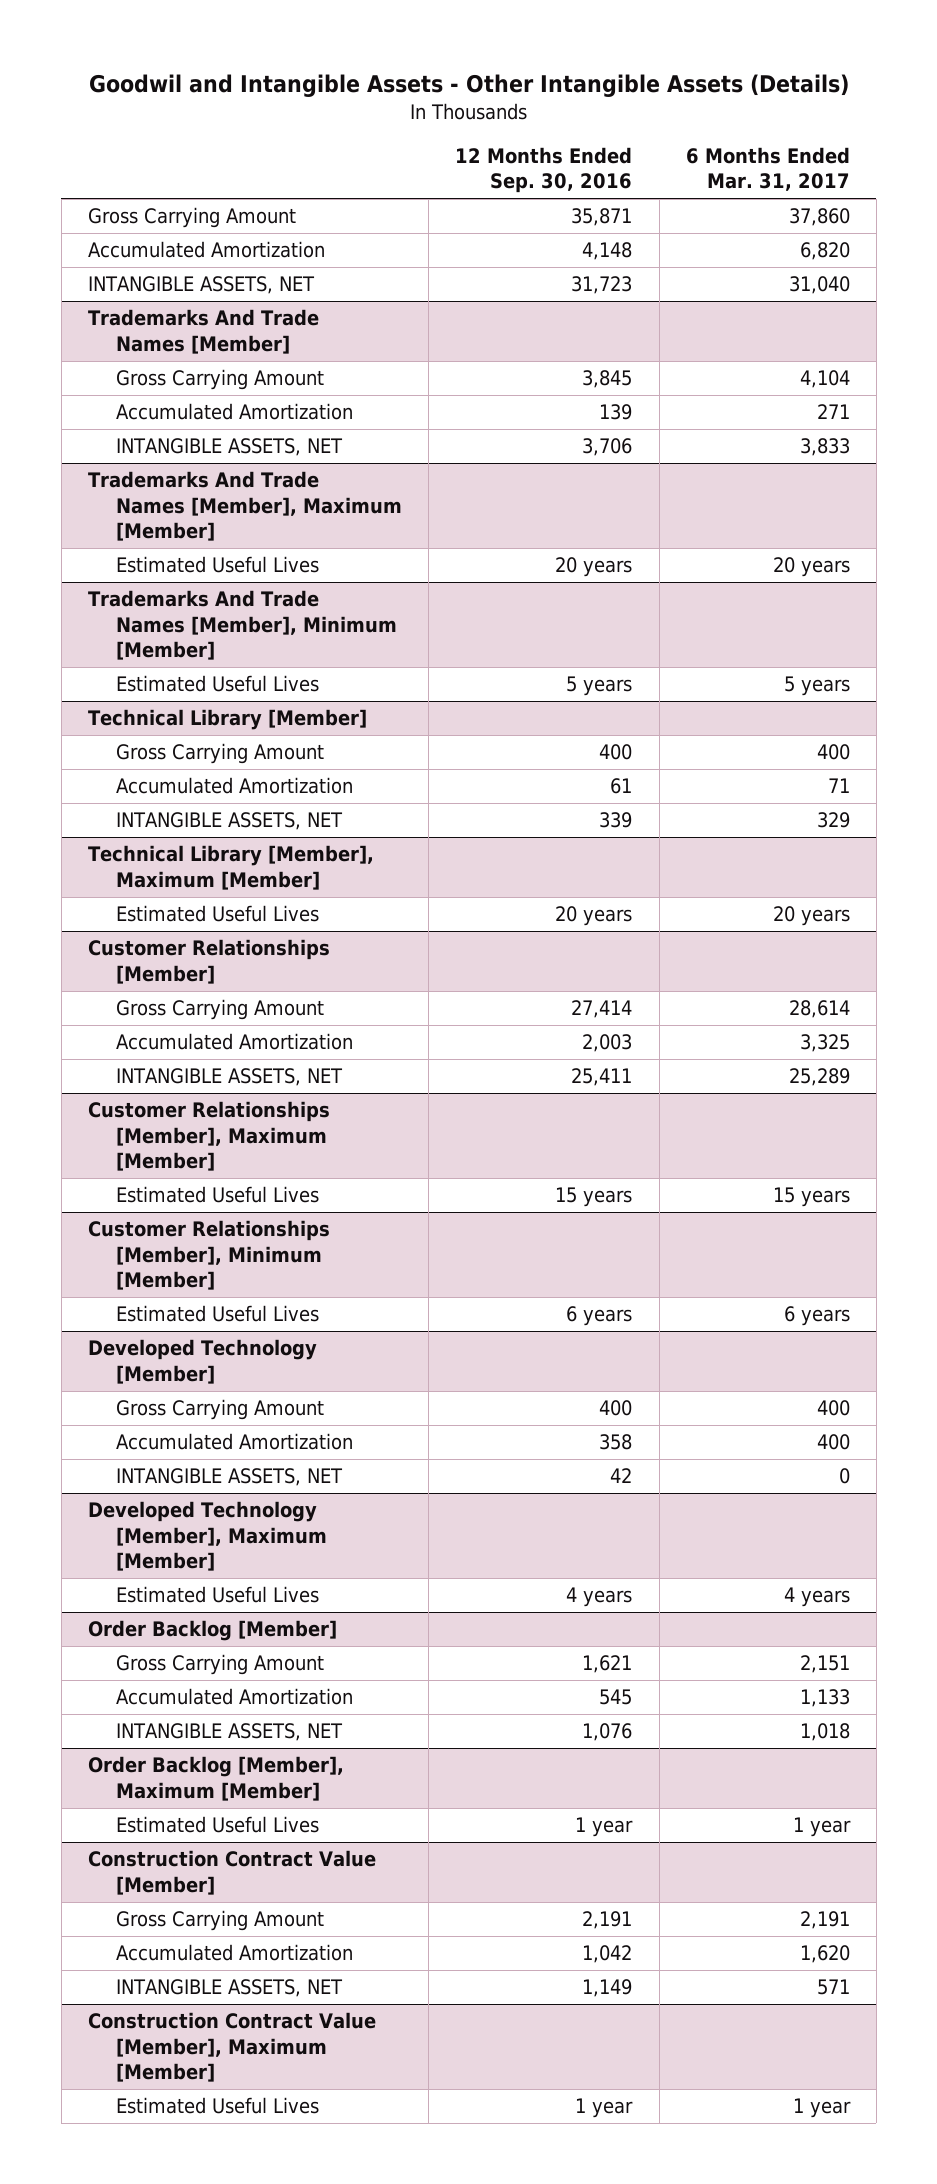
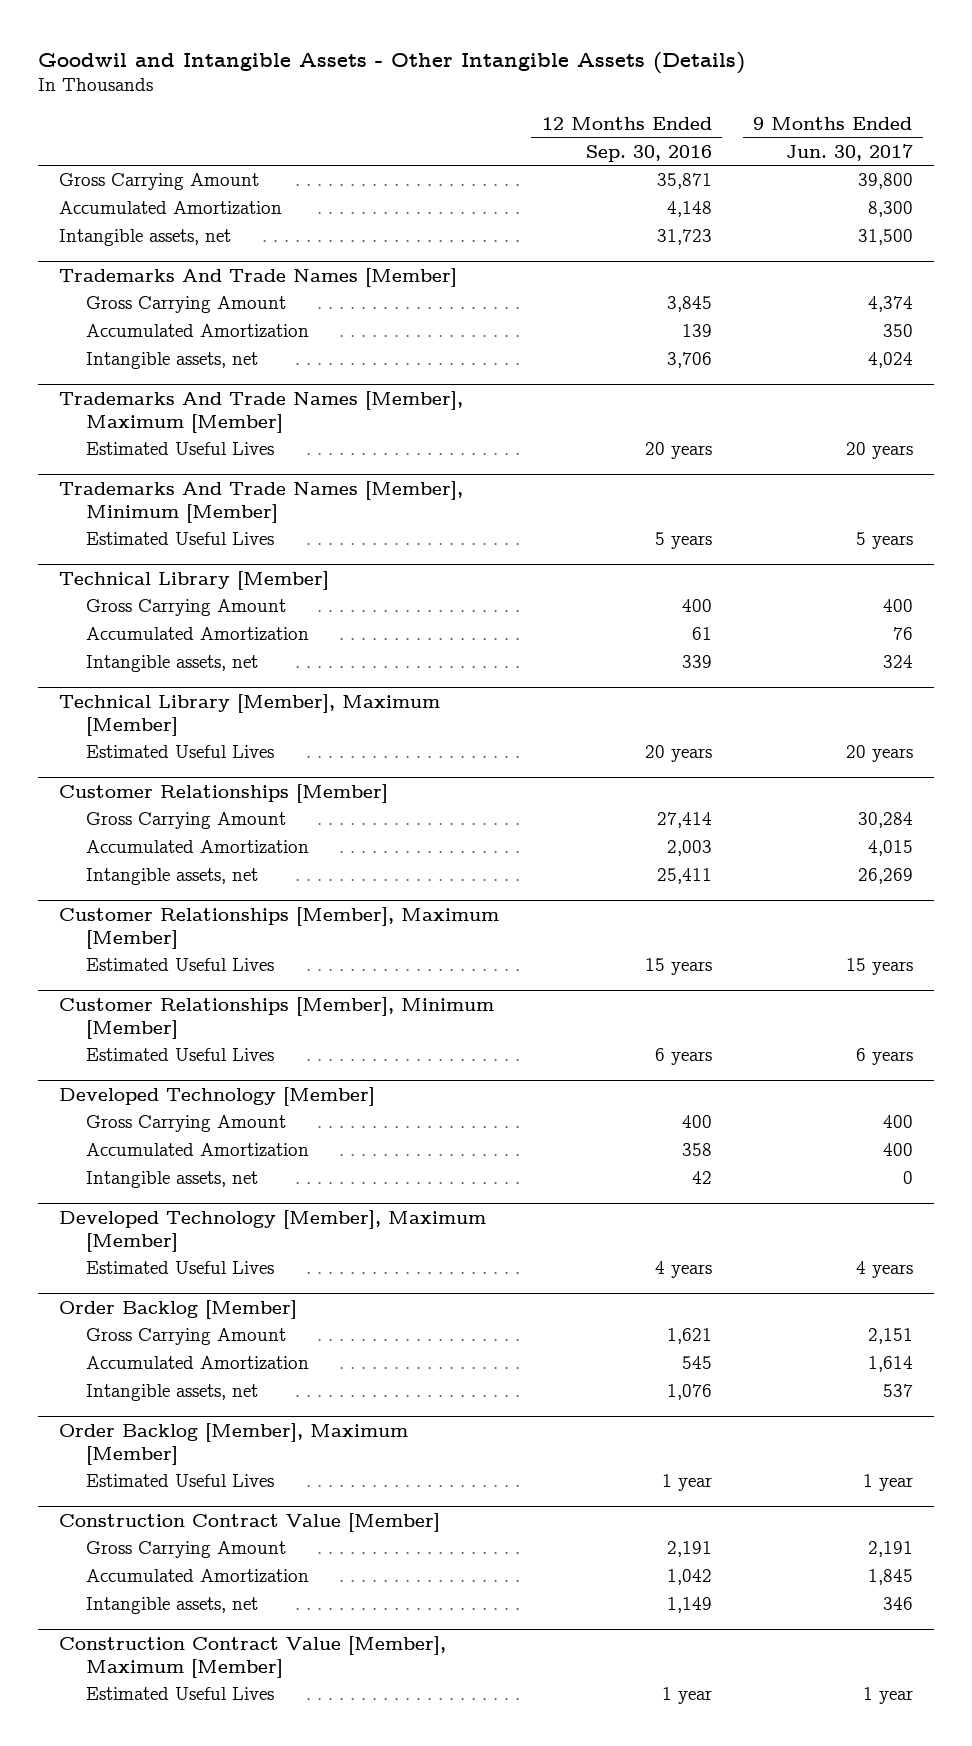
- | 12 Months Ended Sep. 30, 2016 | 6 Months Ended Mar. 31, 2017
+ | 12 Months Ended Sep. 30, 2016 | 9 Months Ended Jun. 30, 2017
- INTANGIBLE ASSETS, NET | 31,723 | 31,040
+ Intangible assets, net | 31,723 | 31,500
@ Trademarks And Trade Names [Member]
- INTANGIBLE ASSETS, NET | 3,706 | 3,833
+ Intangible assets, net | 3,706 | 4,024
@ Technical Library [Member]
- INTANGIBLE ASSETS, NET | 339 | 329
+ Intangible assets, net | 339 | 324
@ Customer Relationships [Member]
- INTANGIBLE ASSETS, NET | 25,411 | 25,289
+ Intangible assets, net | 25,411 | 26,269
@ Developed Technology [Member]
- INTANGIBLE ASSETS, NET | 42 | 0
+ Intangible assets, net | 42 | 0
@ Order Backlog [Member]
- INTANGIBLE ASSETS, NET | 1,076 | 1,018
+ Intangible assets, net | 1,076 | 537
@ Construction Contract Value [Member]
- INTANGIBLE ASSETS, NET | 1,149 | 571
+ Intangible assets, net | 1,149 | 346

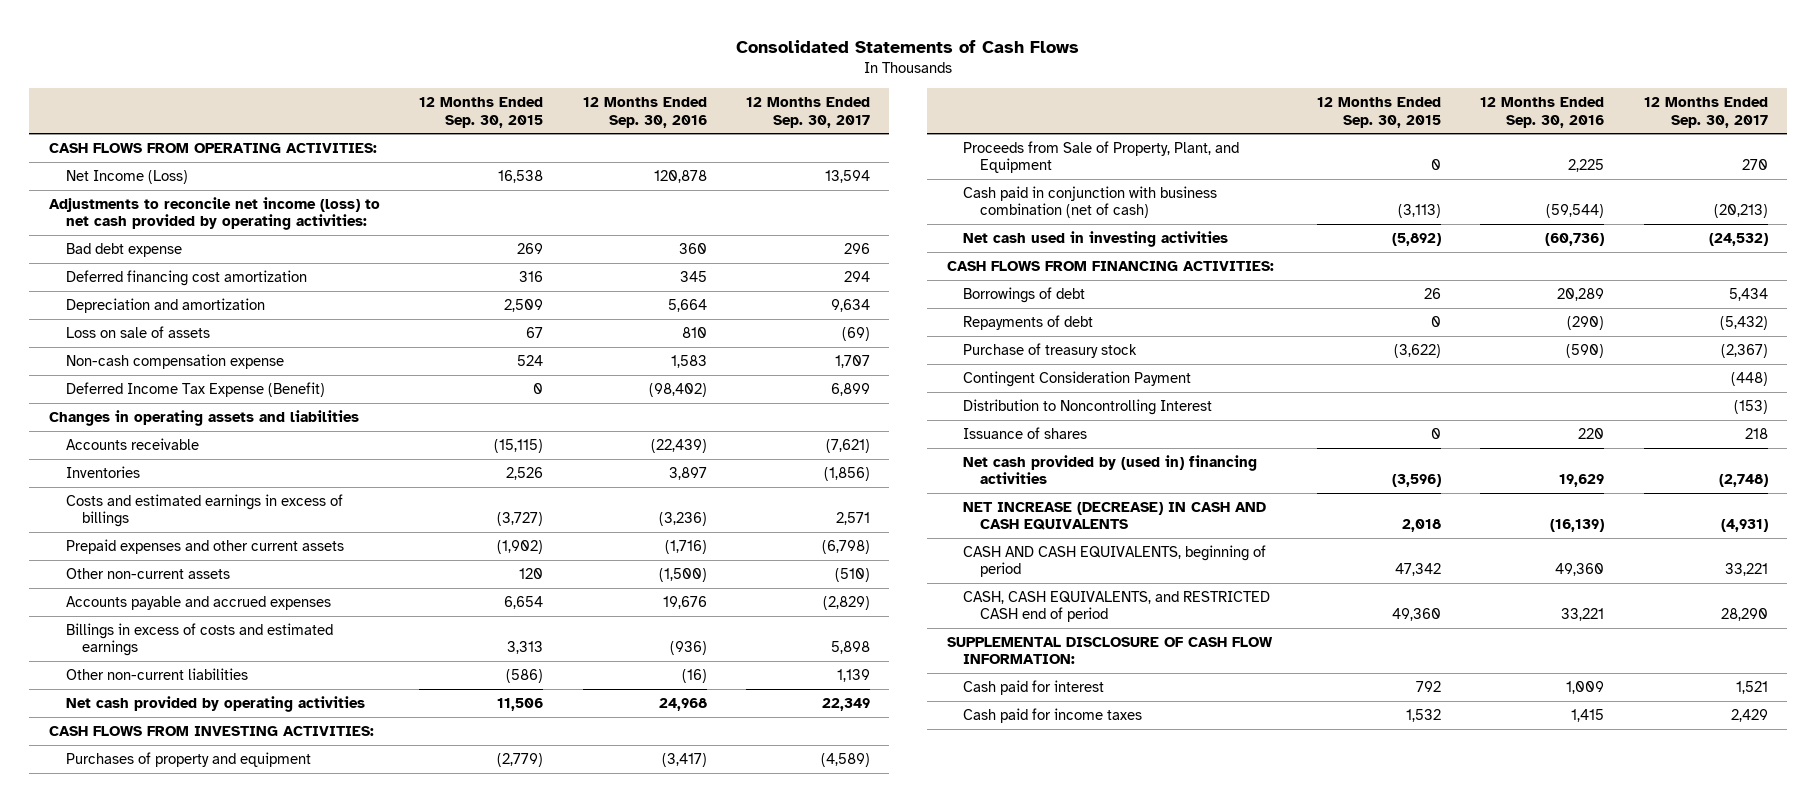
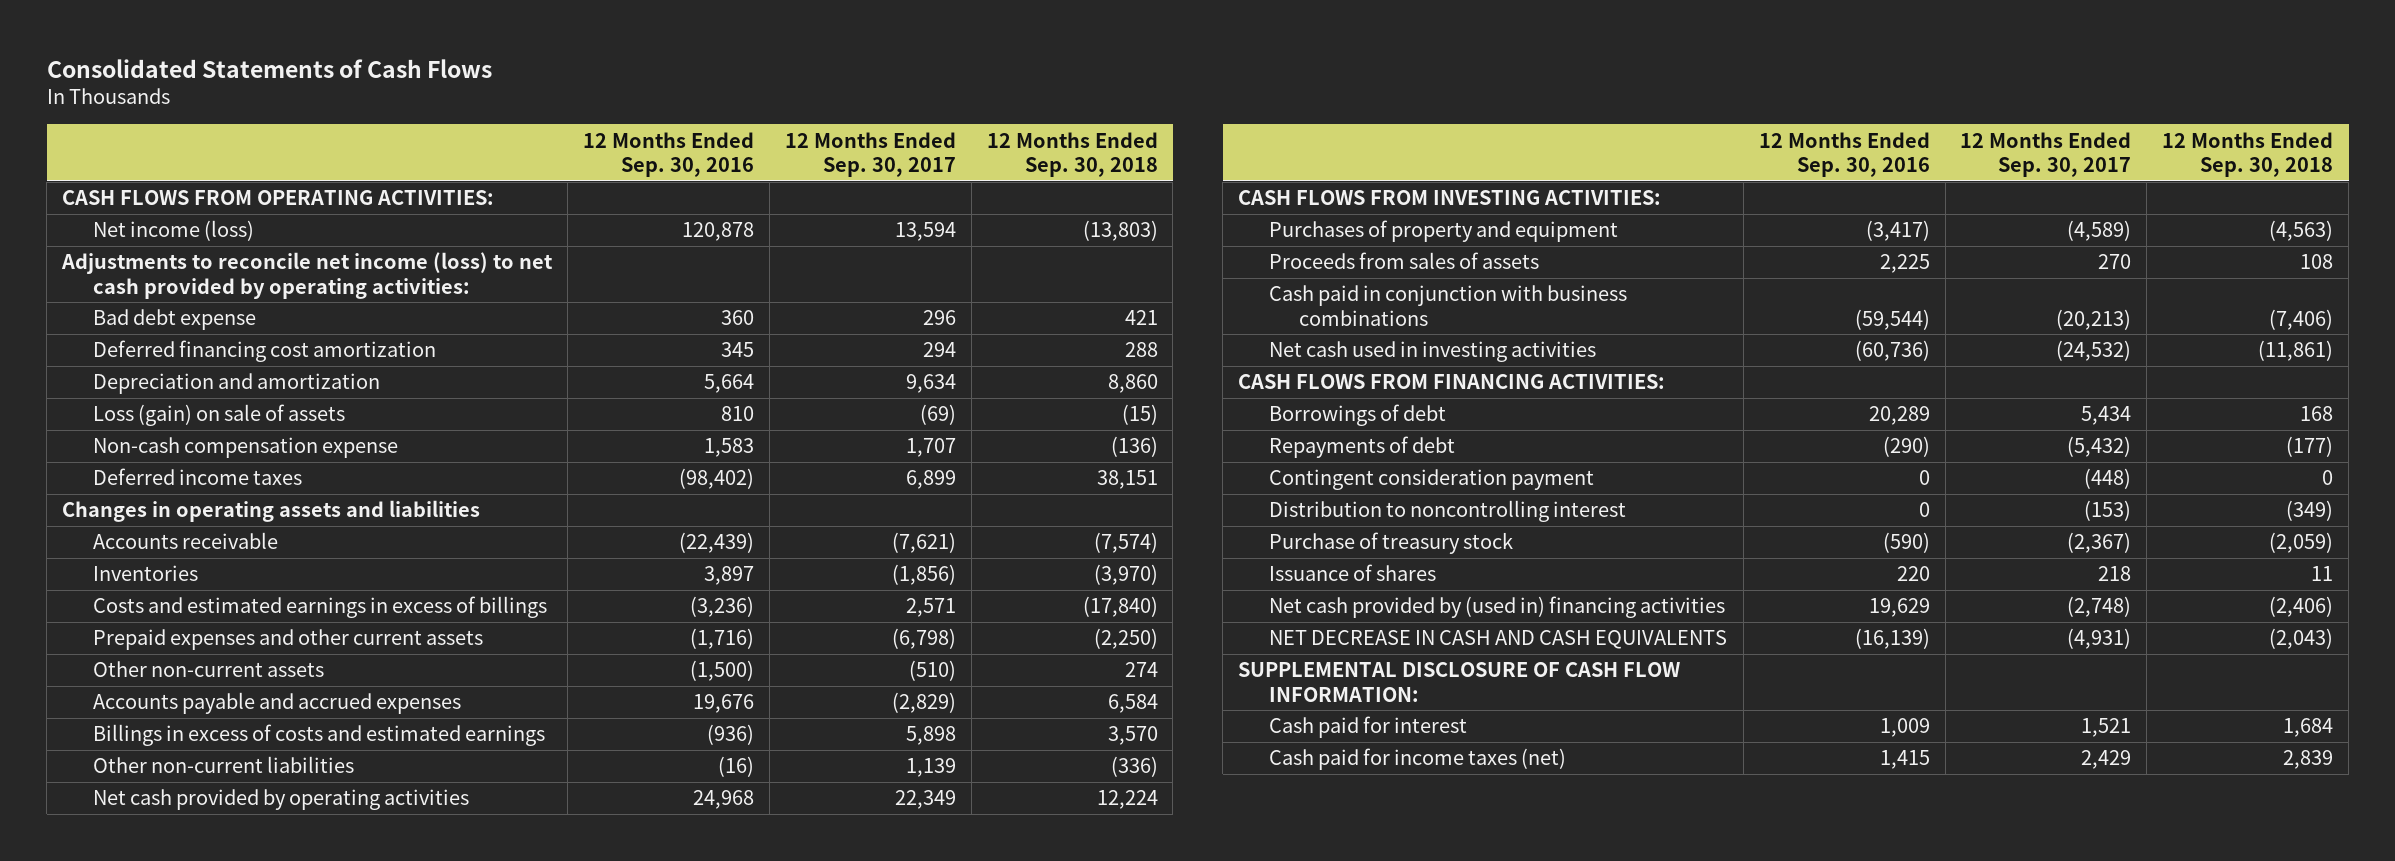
- | 12 Months Ended Sep. 30, 2015 | 12 Months Ended Sep. 30, 2016 | 12 Months Ended Sep. 30, 2017
+ | 12 Months Ended Sep. 30, 2016 | 12 Months Ended Sep. 30, 2017 | 12 Months Ended Sep. 30, 2018
- Net Income (Loss) | 16,538 | 120,878 | 13,594
+ Net income (loss) | 120,878 | 13,594 | (13,803)
- Loss on sale of assets | 67 | 810 | (69)
+ Loss (gain) on sale of assets | 810 | (69) | (15)
- Deferred Income Tax Expense (Benefit) | 0 | (98,402) | 6,899
+ Deferred income taxes | (98,402) | 6,899 | 38,151
- Proceeds from Sale of Property, Plant, and Equipment | 0 | 2,225 | 270
- Cash paid in conjunction with business combination (net of cash) | (3,113) | (59,544) | (20,213)
+ Proceeds from sales of assets | 2,225 | 270 | 108
+ Cash paid in conjunction with business combinations | (59,544) | (20,213) | (7,406)
+ Contingent consideration payment | 0 | (448) | 0
+ Distribution to noncontrolling interest | 0 | (153) | (349)
- Contingent Consideration Payment | | | (448)
- Distribution to Noncontrolling Interest | | | (153)
- NET INCREASE (DECREASE) IN CASH AND CASH EQUIVALENTS | 2,018 | (16,139) | (4,931)
- CASH AND CASH EQUIVALENTS, beginning of period | 47,342 | 49,360 | 33,221
- CASH, CASH EQUIVALENTS, and RESTRICTED CASH end of period | 49,360 | 33,221 | 28,290
+ NET DECREASE IN CASH AND CASH EQUIVALENTS | (16,139) | (4,931) | (2,043)
- Cash paid for income taxes | 1,532 | 1,415 | 2,429
+ Cash paid for income taxes (net) | 1,415 | 2,429 | 2,839

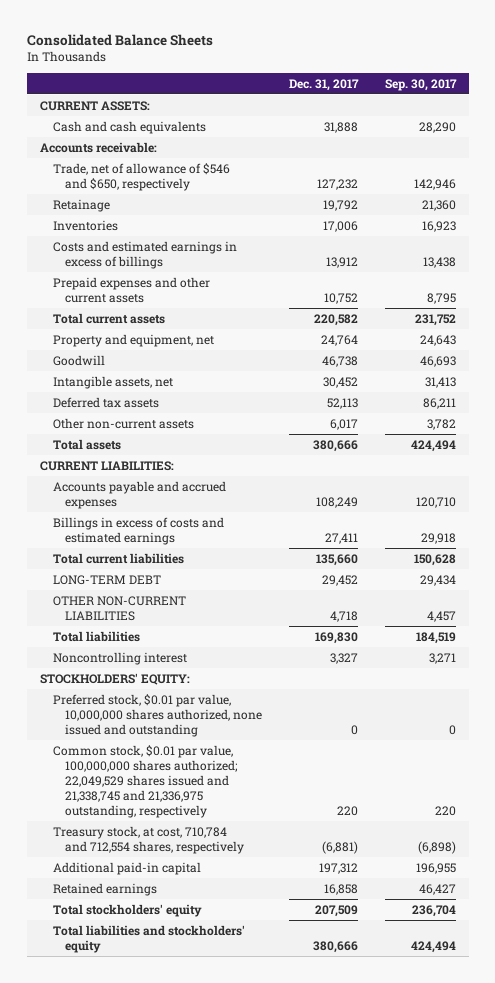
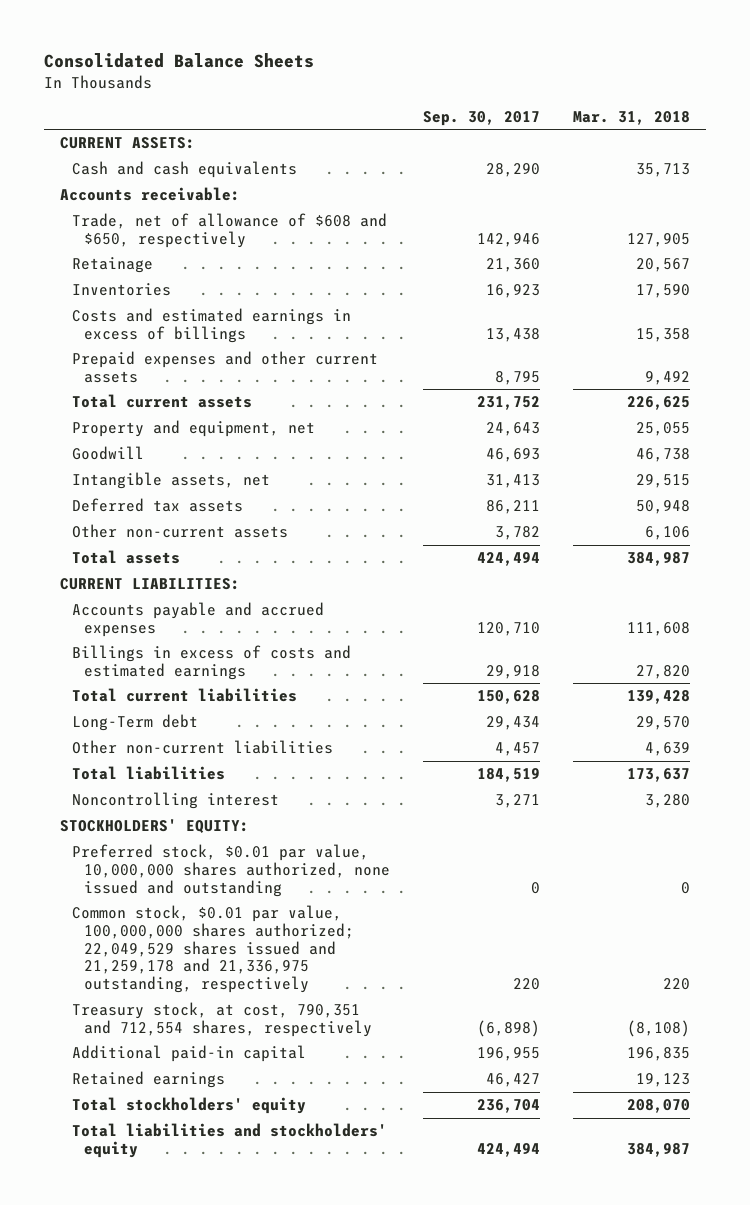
- | Dec. 31, 2017 | Sep. 30, 2017
+ | Sep. 30, 2017 | Mar. 31, 2018
- Trade, net of allowance of $546 and $650, respectively | 127,232 | 142,946
+ Trade, net of allowance of $608 and $650, respectively | 142,946 | 127,905
- LONG-TERM DEBT | 29,452 | 29,434
- OTHER NON-CURRENT LIABILITIES | 4,718 | 4,457
+ Long-Term debt | 29,434 | 29,570
+ Other non-current liabilities | 4,457 | 4,639
- Common stock, $0.01 par value, 100,000,000 shares authorized; 22,049,529 shares issued and 21,338,745 and 21,336,975 outstanding, respectively | 220 | 220
- Treasury stock, at cost, 710,784 and 712,554 shares, respectively | (6,881) | (6,898)
+ Common stock, $0.01 par value, 100,000,000 shares authorized; 22,049,529 shares issued and 21,259,178 and 21,336,975 outstanding, respectively | 220 | 220
+ Treasury stock, at cost, 790,351 and 712,554 shares, respectively | (6,898) | (8,108)

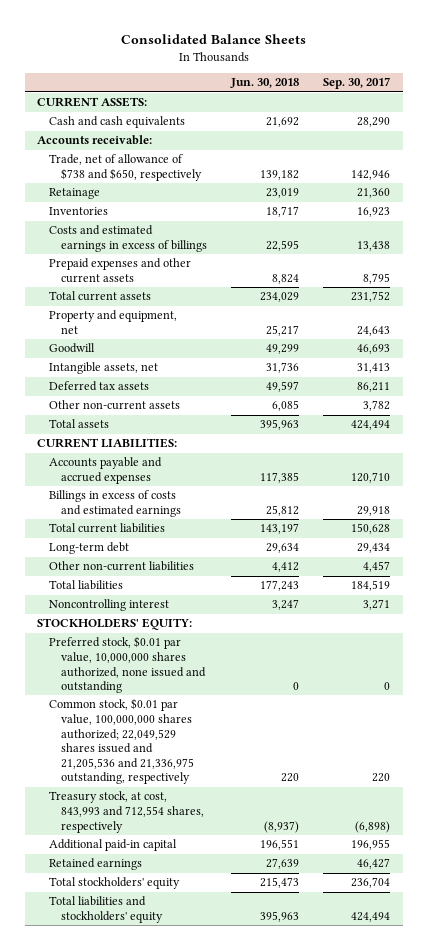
- | Sep. 30, 2017 | Mar. 31, 2018
+ | Jun. 30, 2018 | Sep. 30, 2017
- Trade, net of allowance of $608 and $650, respectively | 142,946 | 127,905
+ Trade, net of allowance of $738 and $650, respectively | 139,182 | 142,946
- Long-Term debt | 29,434 | 29,570
+ Long-term debt | 29,634 | 29,434
- Common stock, $0.01 par value, 100,000,000 shares authorized; 22,049,529 shares issued and 21,259,178 and 21,336,975 outstanding, respectively | 220 | 220
- Treasury stock, at cost, 790,351 and 712,554 shares, respectively | (6,898) | (8,108)
+ Common stock, $0.01 par value, 100,000,000 shares authorized; 22,049,529 shares issued and 21,205,536 and 21,336,975 outstanding, respectively | 220 | 220
+ Treasury stock, at cost, 843,993 and 712,554 shares, respectively | (8,937) | (6,898)

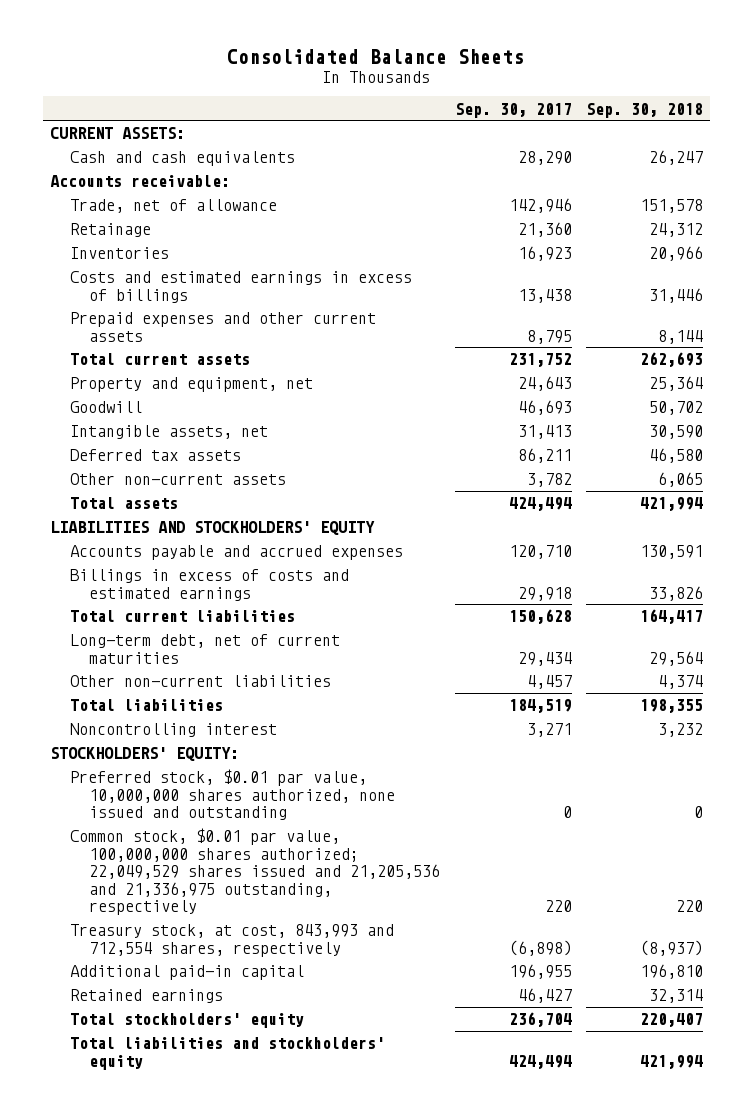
- | Jun. 30, 2018 | Sep. 30, 2017
+ | Sep. 30, 2017 | Sep. 30, 2018
- Trade, net of allowance of $738 and $650, respectively | 139,182 | 142,946
+ Trade, net of allowance | 142,946 | 151,578
- CURRENT LIABILITIES:
+ LIABILITIES AND STOCKHOLDERS' EQUITY
- Long-term debt | 29,634 | 29,434
+ Long-term debt, net of current maturities | 29,434 | 29,564

